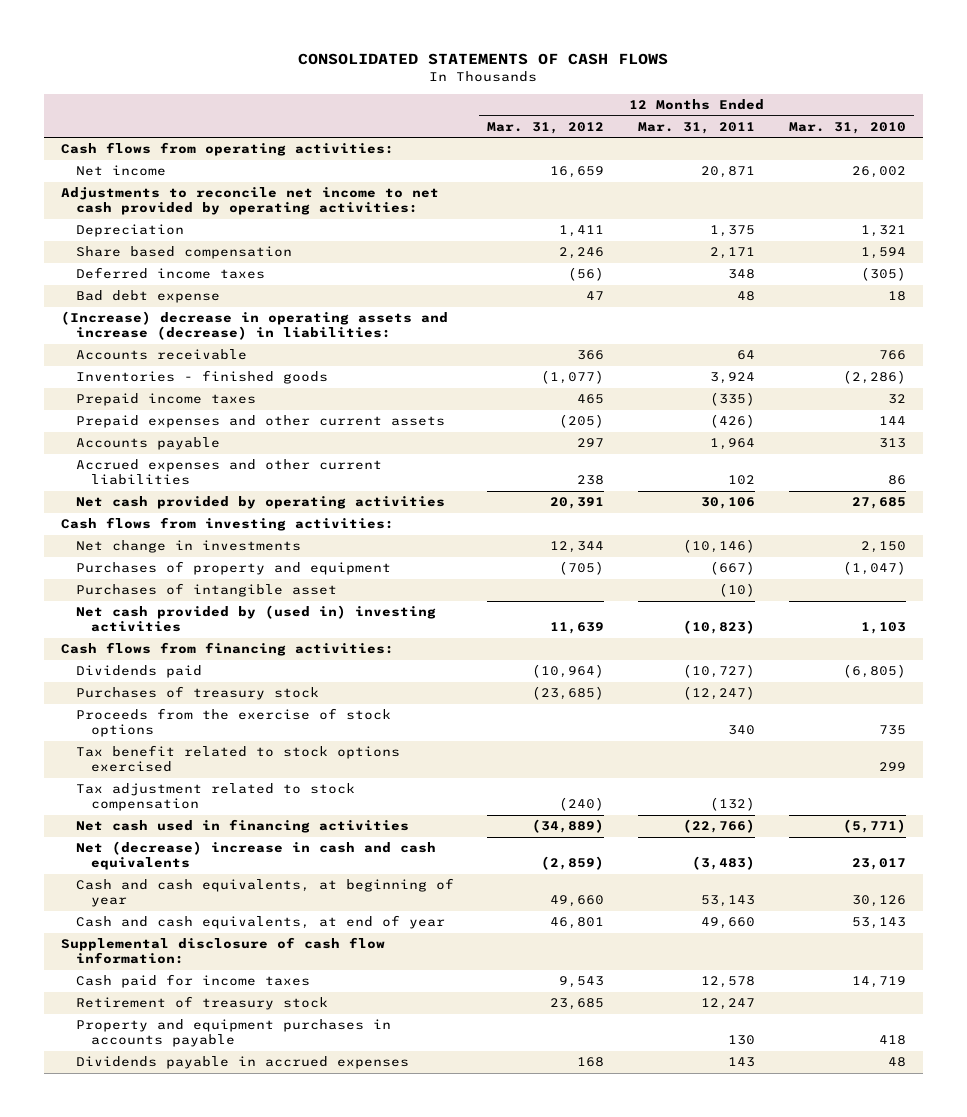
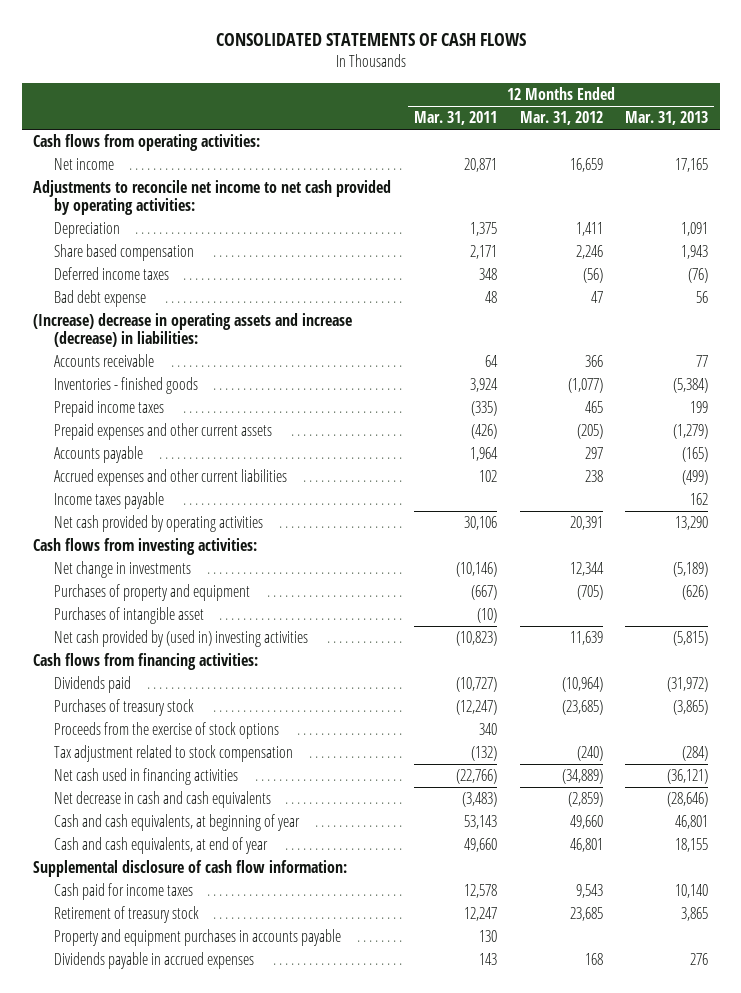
- | 12 Months Ended Mar. 31, 2012 | 12 Months Ended Mar. 31, 2011 | 12 Months Ended Mar. 31, 2010
+ | 12 Months Ended Mar. 31, 2011 | 12 Months Ended Mar. 31, 2012 | 12 Months Ended Mar. 31, 2013
+ Income taxes payable | | | 162
- Tax benefit related to stock options exercised | | | 299
- Net (decrease) increase in cash and cash equivalents | (2,859) | (3,483) | 23,017
+ Net decrease in cash and cash equivalents | (3,483) | (2,859) | (28,646)

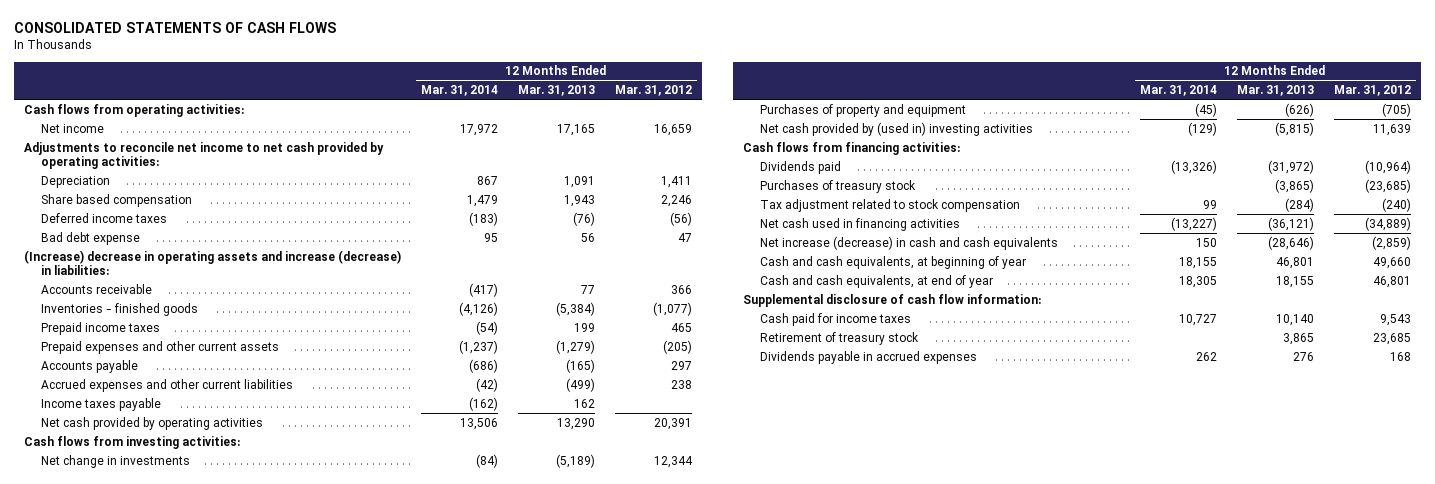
- | 12 Months Ended Mar. 31, 2011 | 12 Months Ended Mar. 31, 2012 | 12 Months Ended Mar. 31, 2013
+ | 12 Months Ended Mar. 31, 2014 | 12 Months Ended Mar. 31, 2013 | 12 Months Ended Mar. 31, 2012
- Purchases of intangible asset | (10) | |
- Proceeds from the exercise of stock options | 340 | |
- Net decrease in cash and cash equivalents | (3,483) | (2,859) | (28,646)
+ Net increase (decrease) in cash and cash equivalents | 150 | (28,646) | (2,859)
- Property and equipment purchases in accounts payable | 130 | |

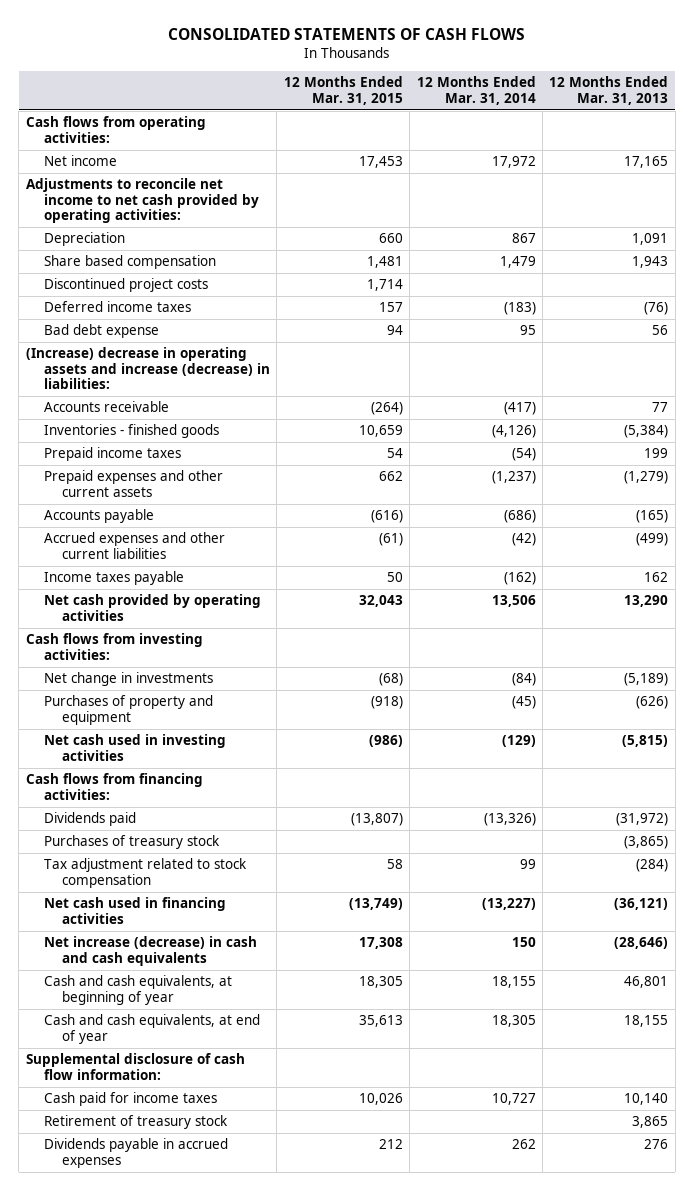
- | 12 Months Ended Mar. 31, 2014 | 12 Months Ended Mar. 31, 2013 | 12 Months Ended Mar. 31, 2012
+ | 12 Months Ended Mar. 31, 2015 | 12 Months Ended Mar. 31, 2014 | 12 Months Ended Mar. 31, 2013
+ Discontinued project costs | 1,714 | |
- Net cash provided by (used in) investing activities | (129) | (5,815) | 11,639
+ Net cash used in investing activities | (986) | (129) | (5,815)

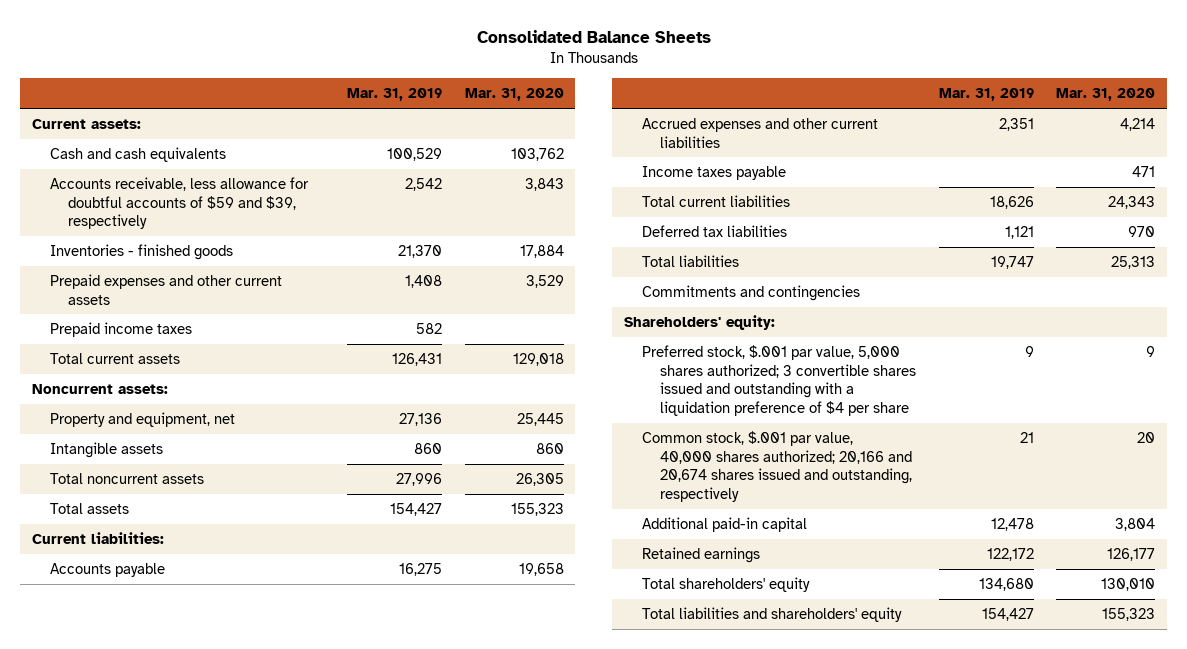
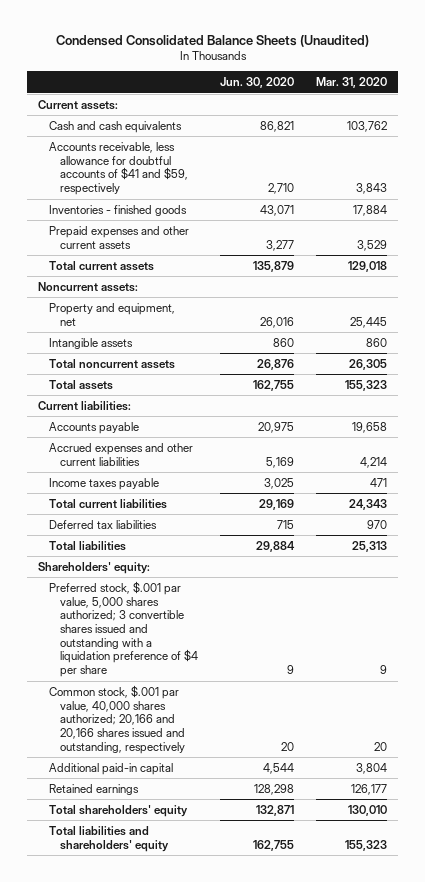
- Consolidated Balance Sheets
+ Condensed Consolidated Balance Sheets (Unaudited)
- | Mar. 31, 2019 | Mar. 31, 2020
+ | Jun. 30, 2020 | Mar. 31, 2020
- Accounts receivable, less allowance for doubtful accounts of $59 and $39, respectively | 2,542 | 3,843
+ Accounts receivable, less allowance for doubtful accounts of $41 and $59, respectively | 2,710 | 3,843
- Prepaid income taxes | 582 |
- Commitments and contingencies
- Common stock, $.001 par value, 40,000 shares authorized; 20,166 and 20,674 shares issued and outstanding, respectively | 21 | 20
+ Common stock, $.001 par value, 40,000 shares authorized; 20,166 and 20,166 shares issued and outstanding, respectively | 20 | 20

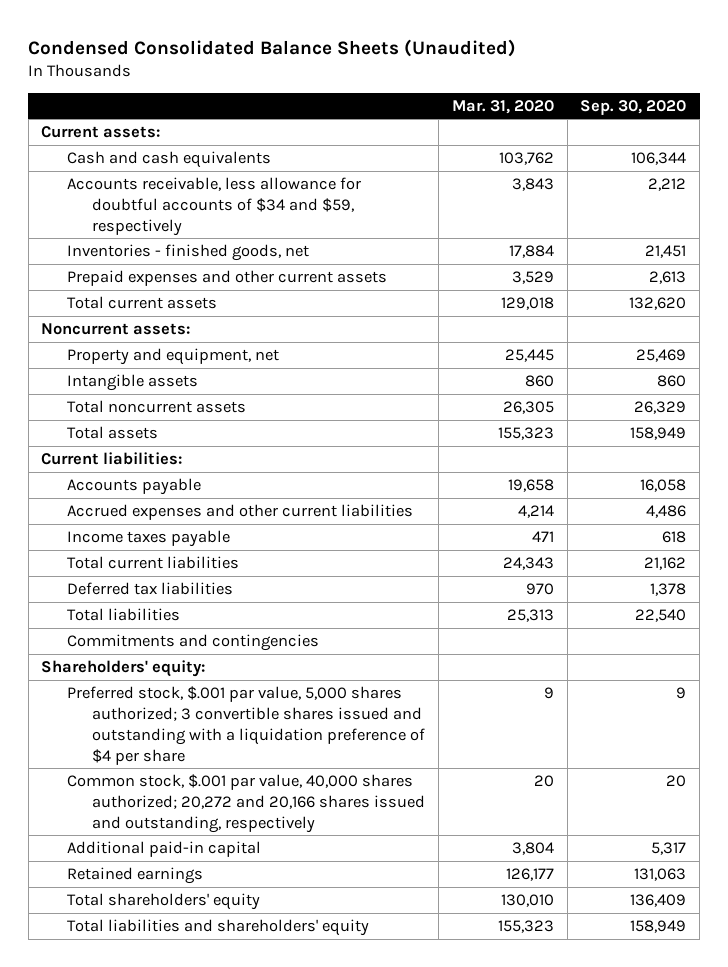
- | Jun. 30, 2020 | Mar. 31, 2020
+ | Mar. 31, 2020 | Sep. 30, 2020
- Accounts receivable, less allowance for doubtful accounts of $41 and $59, respectively | 2,710 | 3,843
- Inventories - finished goods | 43,071 | 17,884
+ Accounts receivable, less allowance for doubtful accounts of $34 and $59, respectively | 3,843 | 2,212
+ Inventories - finished goods, net | 17,884 | 21,451
+ Commitments and contingencies
- Common stock, $.001 par value, 40,000 shares authorized; 20,166 and 20,166 shares issued and outstanding, respectively | 20 | 20
+ Common stock, $.001 par value, 40,000 shares authorized; 20,272 and 20,166 shares issued and outstanding, respectively | 20 | 20

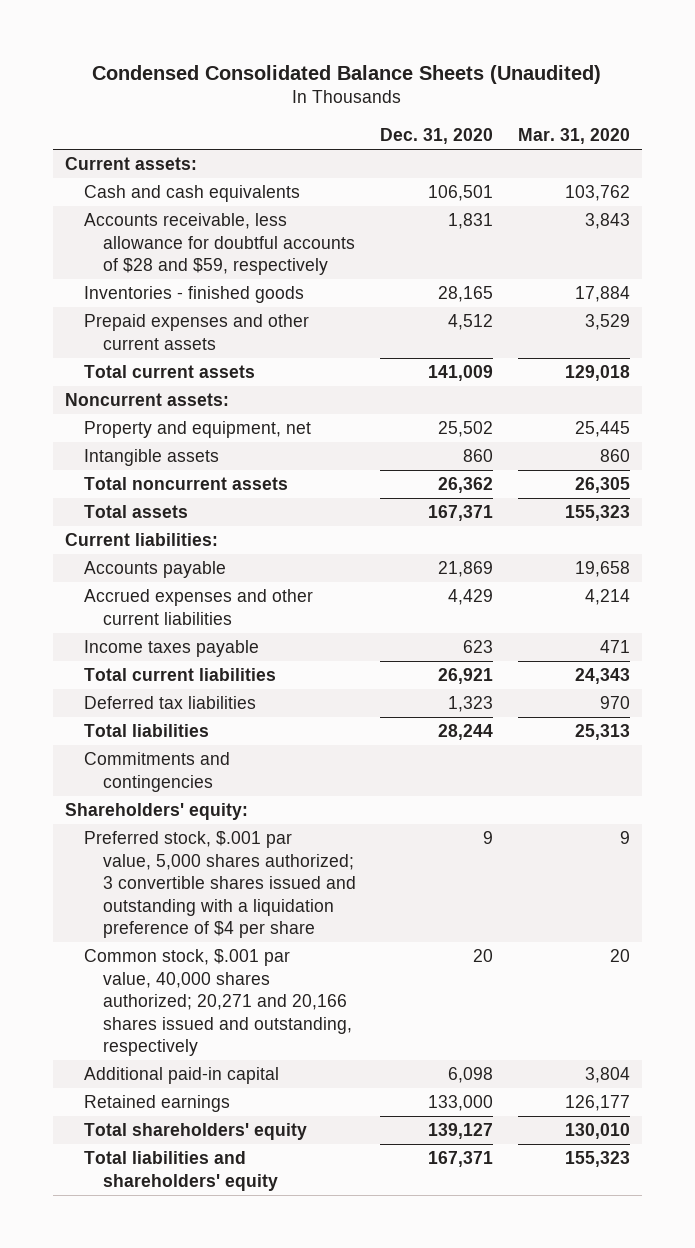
- | Mar. 31, 2020 | Sep. 30, 2020
+ | Dec. 31, 2020 | Mar. 31, 2020
- Accounts receivable, less allowance for doubtful accounts of $34 and $59, respectively | 3,843 | 2,212
- Inventories - finished goods, net | 17,884 | 21,451
+ Accounts receivable, less allowance for doubtful accounts of $28 and $59, respectively | 1,831 | 3,843
+ Inventories - finished goods | 28,165 | 17,884
- Common stock, $.001 par value, 40,000 shares authorized; 20,272 and 20,166 shares issued and outstanding, respectively | 20 | 20
+ Common stock, $.001 par value, 40,000 shares authorized; 20,271 and 20,166 shares issued and outstanding, respectively | 20 | 20

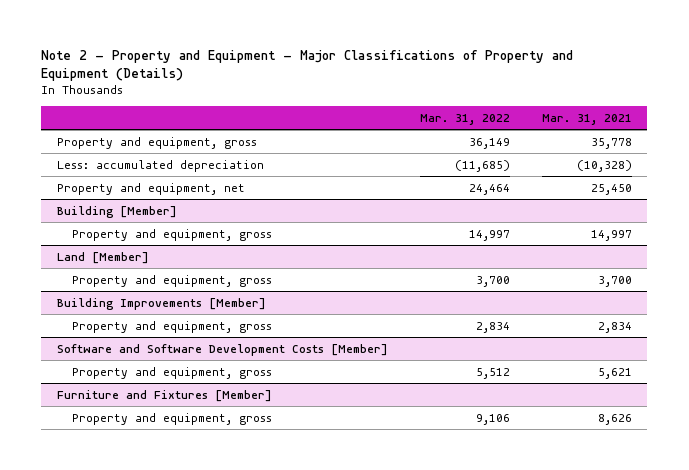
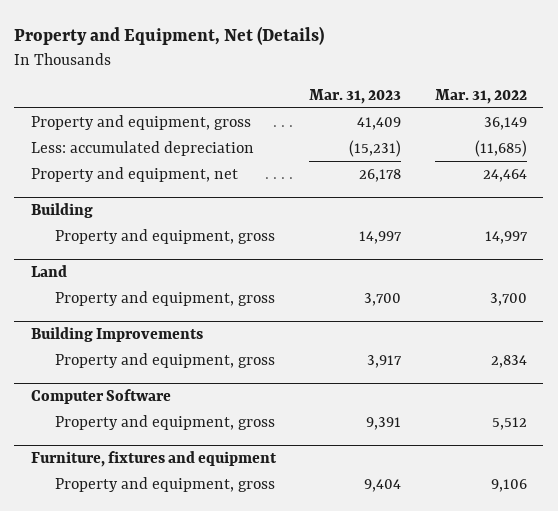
- Note 2 - Property and Equipment - Major Classifications of Property and Equipment (Details)
+ Property and Equipment, Net (Details)
- | Mar. 31, 2022 | Mar. 31, 2021
+ | Mar. 31, 2023 | Mar. 31, 2022
- Building [Member]
+ Building
- Land [Member]
+ Land
- Building Improvements [Member]
+ Building Improvements
- Software and Software Development Costs [Member]
+ Computer Software
- Furniture and Fixtures [Member]
+ Furniture, fixtures and equipment

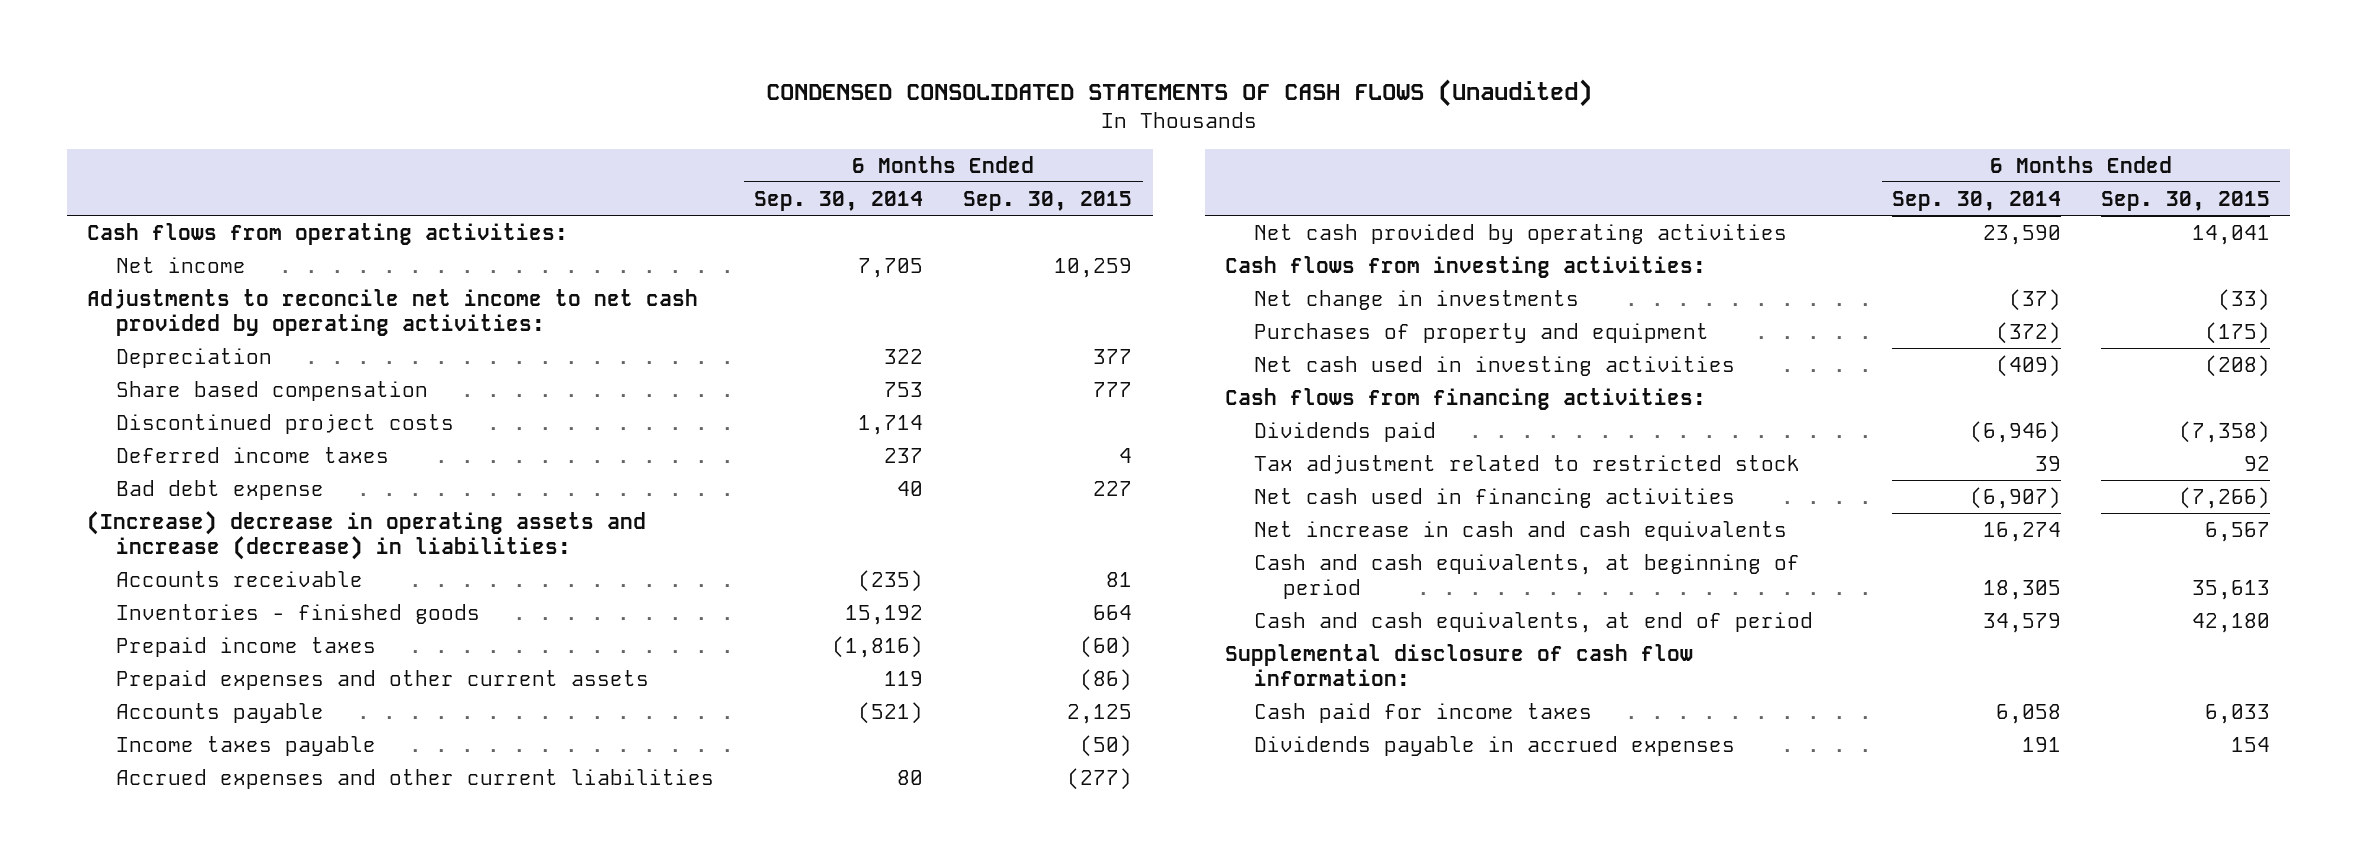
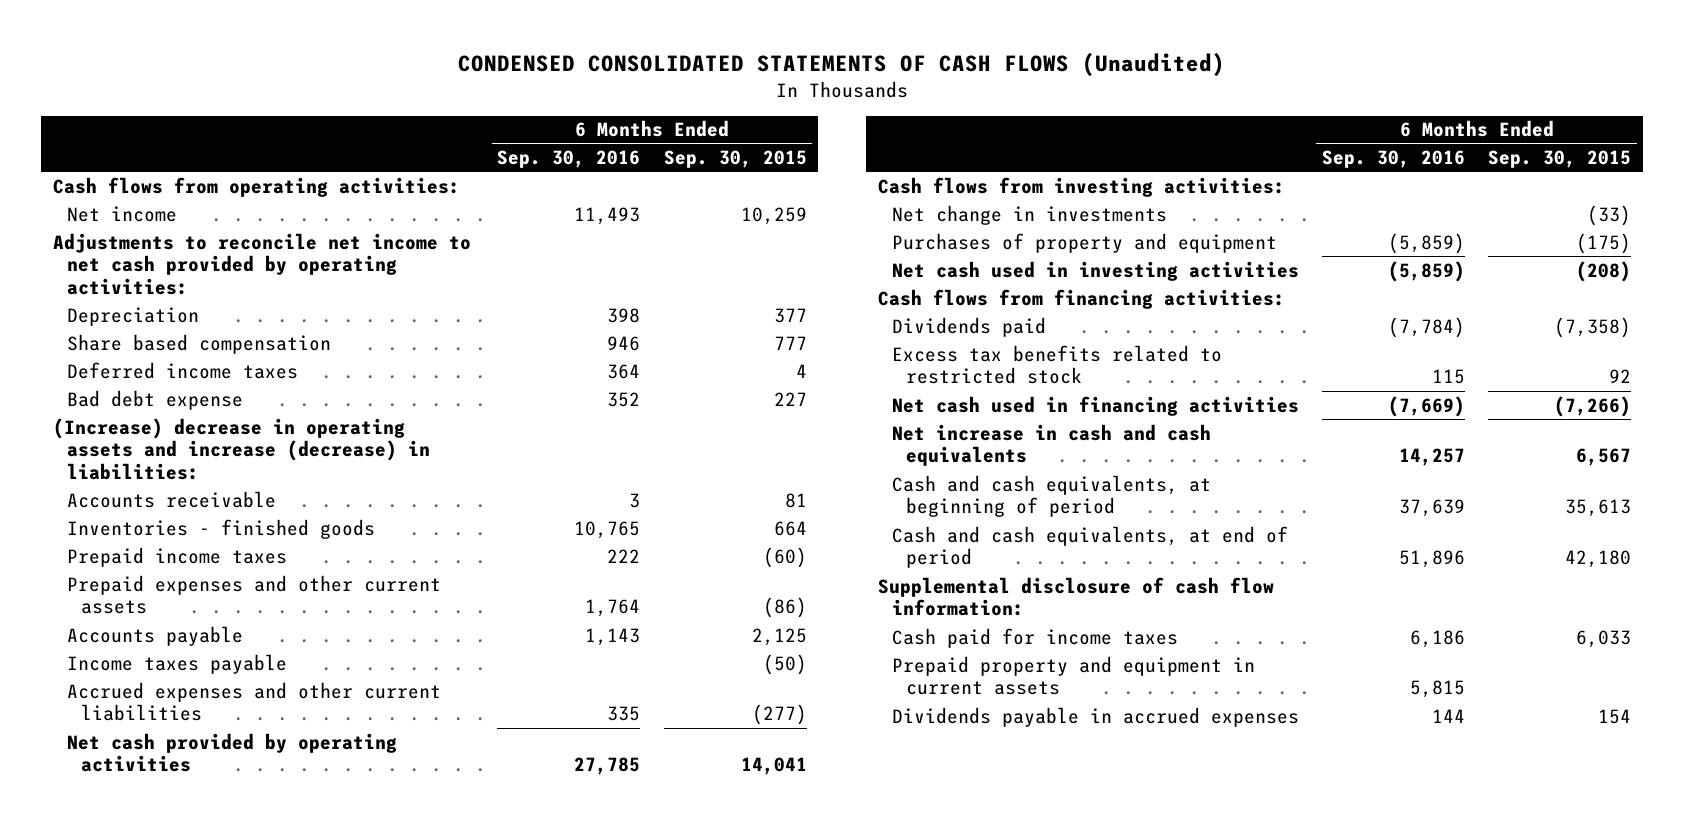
- | 6 Months Ended Sep. 30, 2014 | 6 Months Ended Sep. 30, 2015
+ | 6 Months Ended Sep. 30, 2016 | 6 Months Ended Sep. 30, 2015
- Discontinued project costs | 1,714 |
- Tax adjustment related to restricted stock | 39 | 92
+ Excess tax benefits related to restricted stock | 115 | 92
+ Prepaid property and equipment in current assets | 5,815 |

